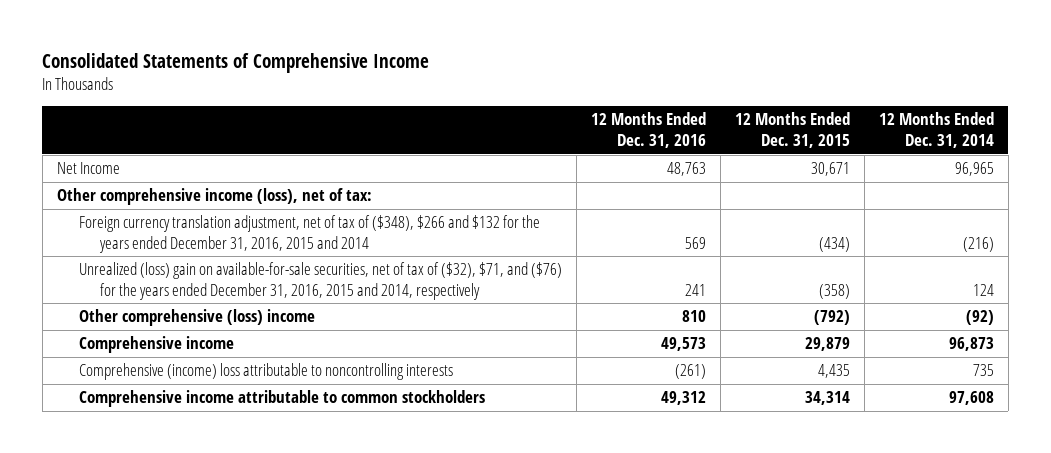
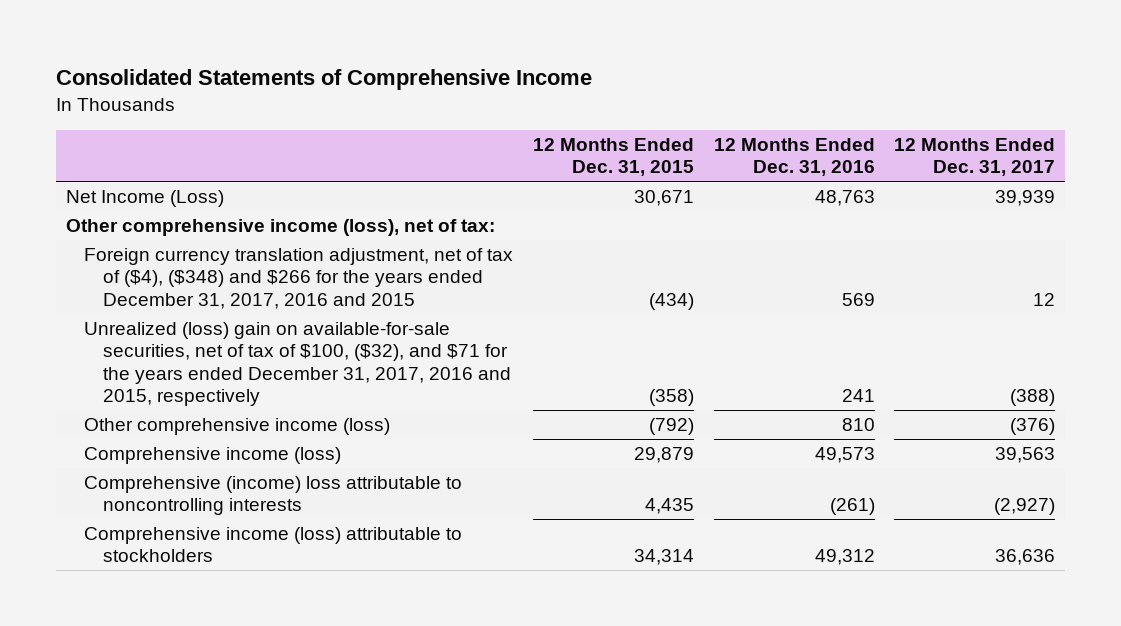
- | 12 Months Ended Dec. 31, 2016 | 12 Months Ended Dec. 31, 2015 | 12 Months Ended Dec. 31, 2014
+ | 12 Months Ended Dec. 31, 2015 | 12 Months Ended Dec. 31, 2016 | 12 Months Ended Dec. 31, 2017
- Net Income | 48,763 | 30,671 | 96,965
+ Net Income (Loss) | 30,671 | 48,763 | 39,939
- Foreign currency translation adjustment, net of tax of ($348), $266 and $132 for the years ended December 31, 2016, 2015 and 2014 | 569 | (434) | (216)
- Unrealized (loss) gain on available-for-sale securities, net of tax of ($32), $71, and ($76) for the years ended December 31, 2016, 2015 and 2014, respectively | 241 | (358) | 124
- Other comprehensive (loss) income | 810 | (792) | (92)
- Comprehensive income | 49,573 | 29,879 | 96,873
+ Foreign currency translation adjustment, net of tax of ($4), ($348) and $266 for the years ended December 31, 2017, 2016 and 2015 | (434) | 569 | 12
+ Unrealized (loss) gain on available-for-sale securities, net of tax of $100, ($32), and $71 for the years ended December 31, 2017, 2016 and 2015, respectively | (358) | 241 | (388)
+ Other comprehensive income (loss) | (792) | 810 | (376)
+ Comprehensive income (loss) | 29,879 | 49,573 | 39,563
- Comprehensive income attributable to common stockholders | 49,312 | 34,314 | 97,608
+ Comprehensive income (loss) attributable to stockholders | 34,314 | 49,312 | 36,636

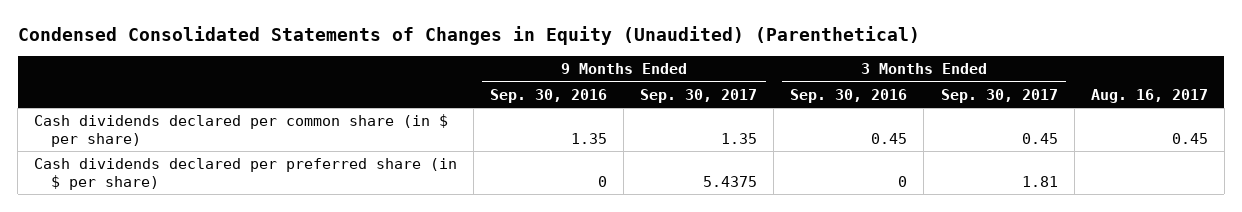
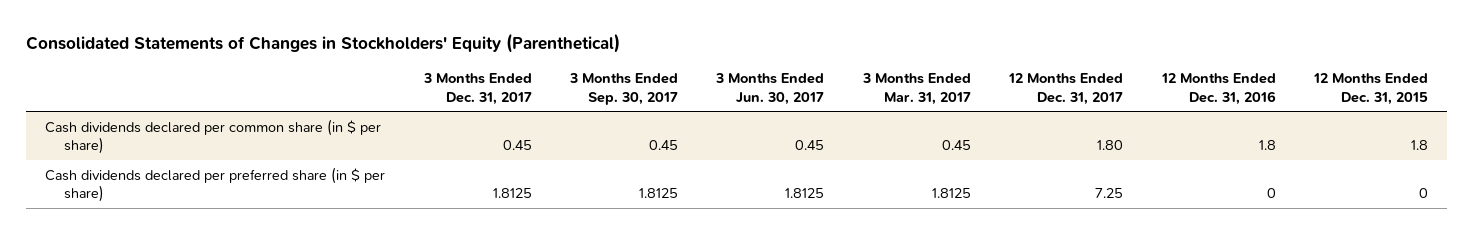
- Condensed Consolidated Statements of Changes in Equity (Unaudited) (Parenthetical)
+ Consolidated Statements of Changes in Stockholders' Equity (Parenthetical)
- | 9 Months Ended Sep. 30, 2016 | 9 Months Ended Sep. 30, 2017 | 3 Months Ended Sep. 30, 2016 | 3 Months Ended Sep. 30, 2017 | Aug. 16, 2017
+ | 3 Months Ended Dec. 31, 2017 | 3 Months Ended Sep. 30, 2017 | 3 Months Ended Jun. 30, 2017 | 3 Months Ended Mar. 31, 2017 | 12 Months Ended Dec. 31, 2017 | 12 Months Ended Dec. 31, 2016 | 12 Months Ended Dec. 31, 2015
- Cash dividends declared per preferred share (in $ per share) | 0 | 5.4375 | 0 | 1.81 |
+ Cash dividends declared per preferred share (in $ per share) | 1.8125 | 1.8125 | 1.8125 | 1.8125 | 7.25 | 0 | 0

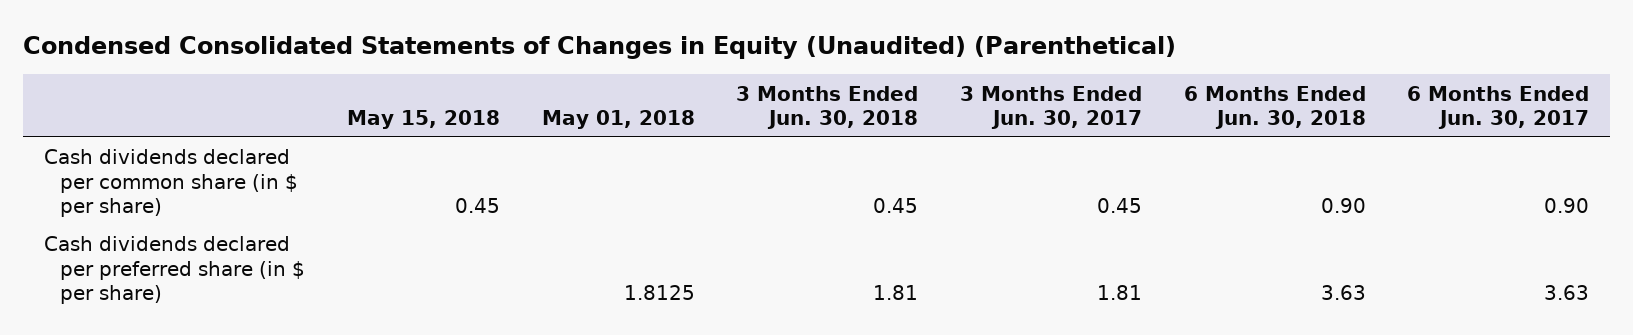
- Consolidated Statements of Changes in Stockholders' Equity (Parenthetical)
+ Condensed Consolidated Statements of Changes in Equity (Unaudited) (Parenthetical)
- | 3 Months Ended Dec. 31, 2017 | 3 Months Ended Sep. 30, 2017 | 3 Months Ended Jun. 30, 2017 | 3 Months Ended Mar. 31, 2017 | 12 Months Ended Dec. 31, 2017 | 12 Months Ended Dec. 31, 2016 | 12 Months Ended Dec. 31, 2015
+ | May 15, 2018 | May 01, 2018 | 3 Months Ended Jun. 30, 2018 | 3 Months Ended Jun. 30, 2017 | 6 Months Ended Jun. 30, 2018 | 6 Months Ended Jun. 30, 2017
- Cash dividends declared per preferred share (in $ per share) | 1.8125 | 1.8125 | 1.8125 | 1.8125 | 7.25 | 0 | 0
+ Cash dividends declared per preferred share (in $ per share) | | 1.8125 | 1.81 | 1.81 | 3.63 | 3.63

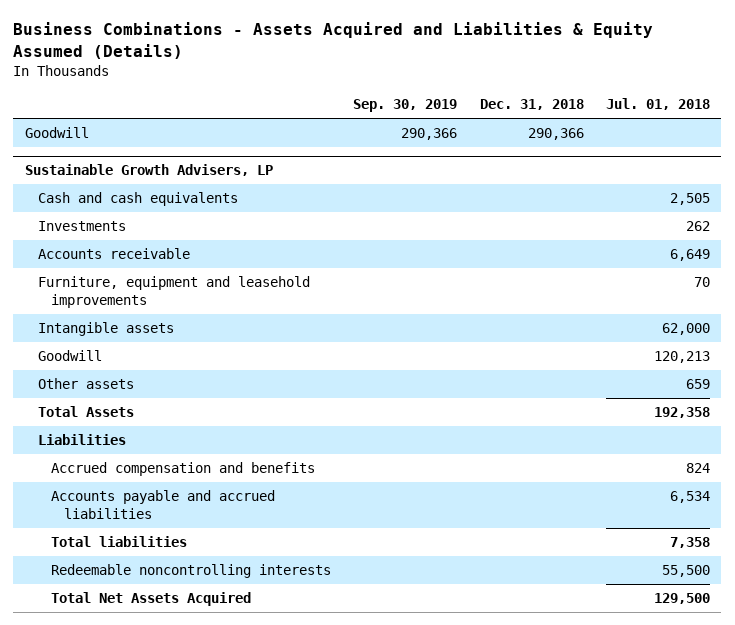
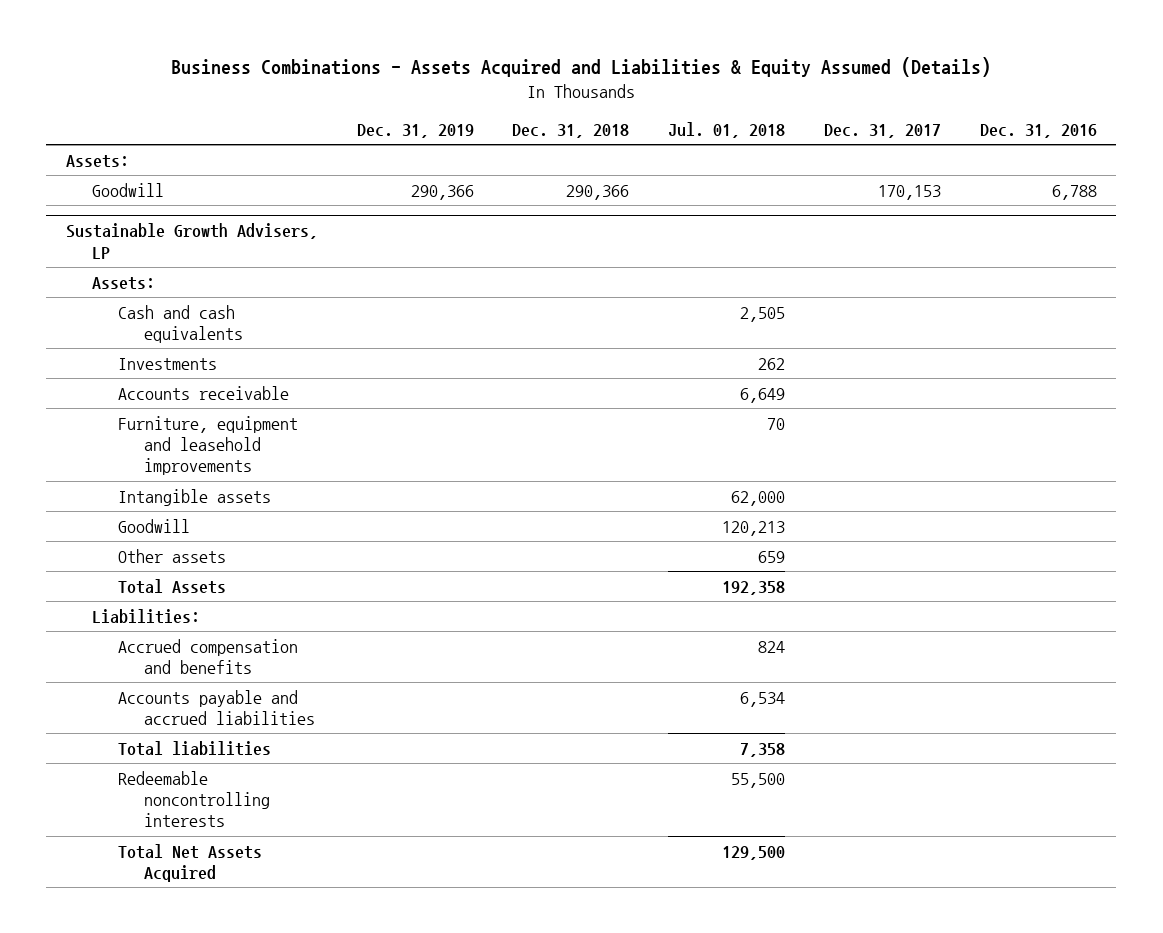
- | Sep. 30, 2019 | Dec. 31, 2018 | Jul. 01, 2018
+ | Dec. 31, 2019 | Dec. 31, 2018 | Jul. 01, 2018 | Dec. 31, 2017 | Dec. 31, 2016
+ Assets:
@ Sustainable Growth Advisers, LP
+ Assets:
- Liabilities
+ Liabilities:

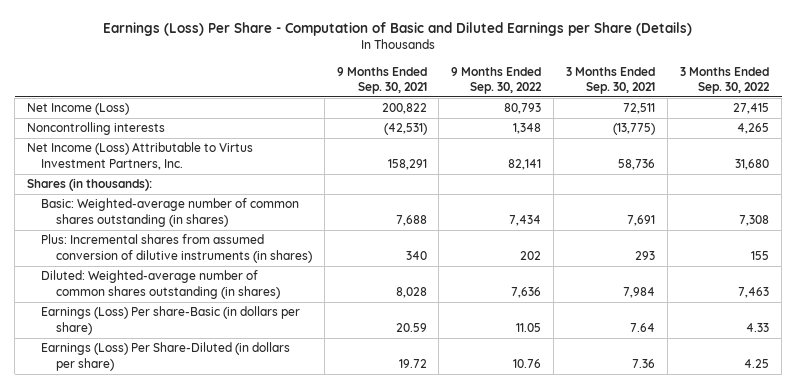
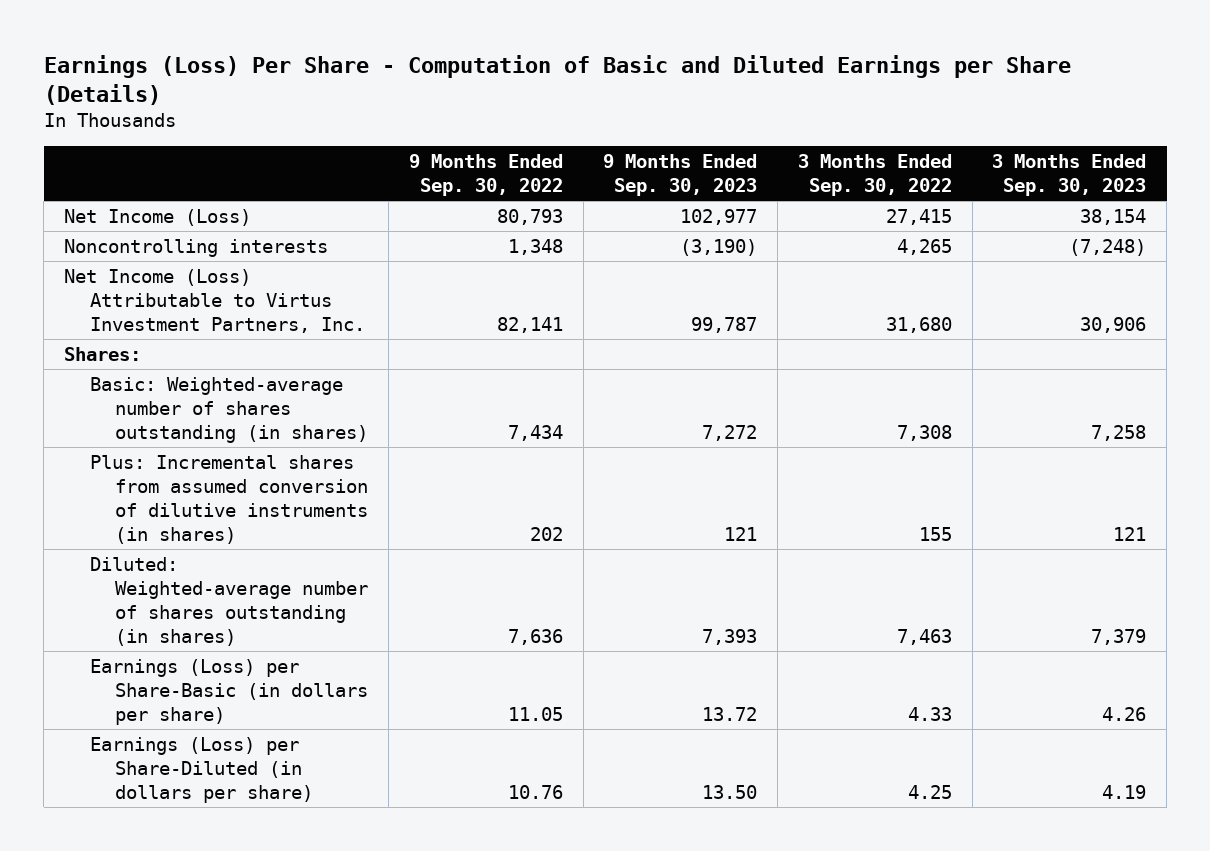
- | 9 Months Ended Sep. 30, 2021 | 9 Months Ended Sep. 30, 2022 | 3 Months Ended Sep. 30, 2021 | 3 Months Ended Sep. 30, 2022
+ | 9 Months Ended Sep. 30, 2022 | 9 Months Ended Sep. 30, 2023 | 3 Months Ended Sep. 30, 2022 | 3 Months Ended Sep. 30, 2023
- Shares (in thousands):
- Basic: Weighted-average number of common shares outstanding (in shares) | 7,688 | 7,434 | 7,691 | 7,308
+ Shares:
+ Basic: Weighted-average number of shares outstanding (in shares) | 7,434 | 7,272 | 7,308 | 7,258
- Diluted: Weighted-average number of common shares outstanding (in shares) | 8,028 | 7,636 | 7,984 | 7,463
- Earnings (Loss) Per share-Basic (in dollars per share) | 20.59 | 11.05 | 7.64 | 4.33
- Earnings (Loss) Per Share-Diluted (in dollars per share) | 19.72 | 10.76 | 7.36 | 4.25
+ Diluted: Weighted-average number of shares outstanding (in shares) | 7,636 | 7,393 | 7,463 | 7,379
+ Earnings (Loss) per Share-Basic (in dollars per share) | 11.05 | 13.72 | 4.33 | 4.26
+ Earnings (Loss) per Share-Diluted (in dollars per share) | 10.76 | 13.50 | 4.25 | 4.19

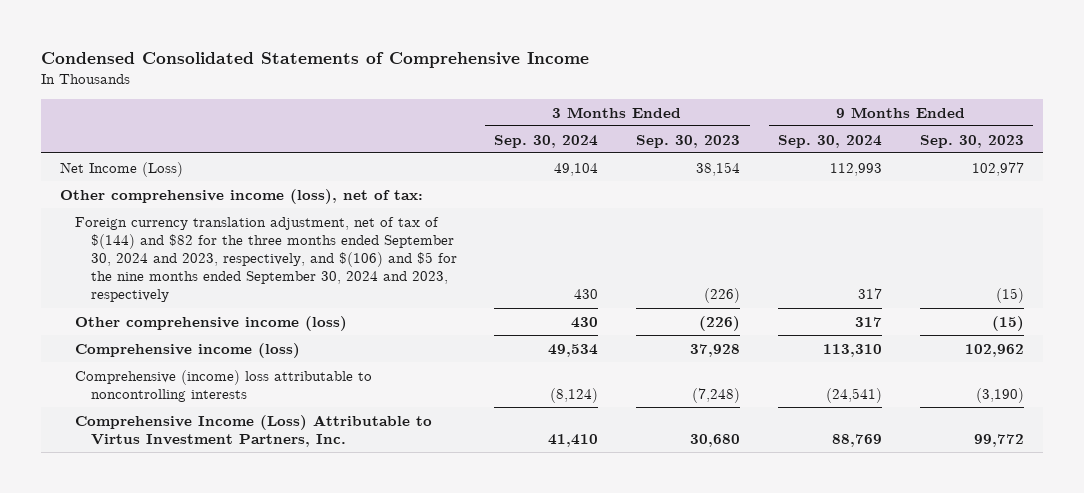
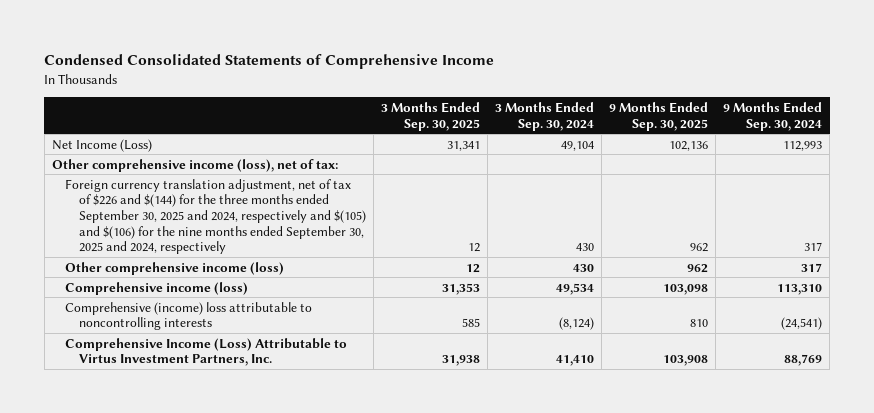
- | 3 Months Ended Sep. 30, 2024 | 3 Months Ended Sep. 30, 2023 | 9 Months Ended Sep. 30, 2024 | 9 Months Ended Sep. 30, 2023
+ | 3 Months Ended Sep. 30, 2025 | 3 Months Ended Sep. 30, 2024 | 9 Months Ended Sep. 30, 2025 | 9 Months Ended Sep. 30, 2024
- Foreign currency translation adjustment, net of tax of $(144) and $82 for the three months ended September 30, 2024 and 2023, respectively, and $(106) and $5 for the nine months ended September 30, 2024 and 2023, respectively | 430 | (226) | 317 | (15)
+ Foreign currency translation adjustment, net of tax of $226 and $(144) for the three months ended September 30, 2025 and 2024, respectively and $(105) and $(106) for the nine months ended September 30, 2025 and 2024, respectively | 12 | 430 | 962 | 317

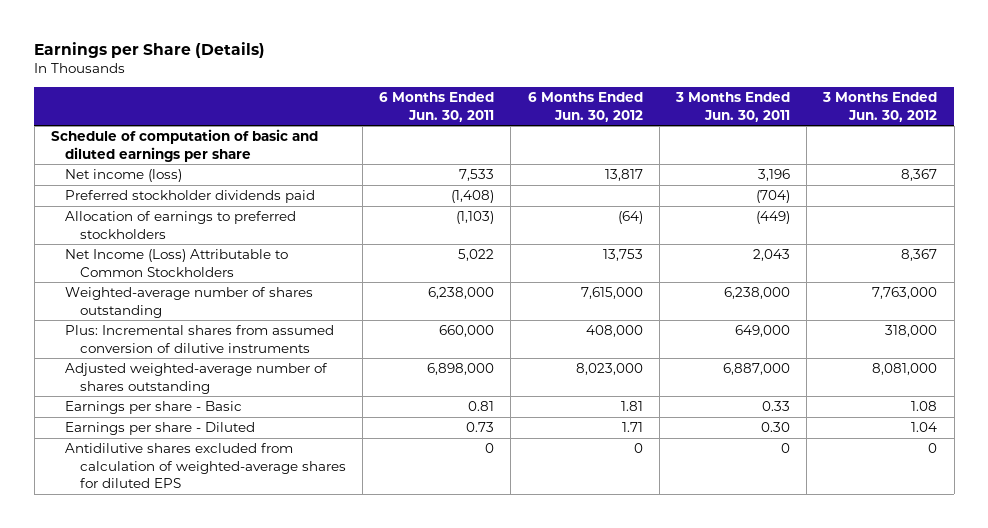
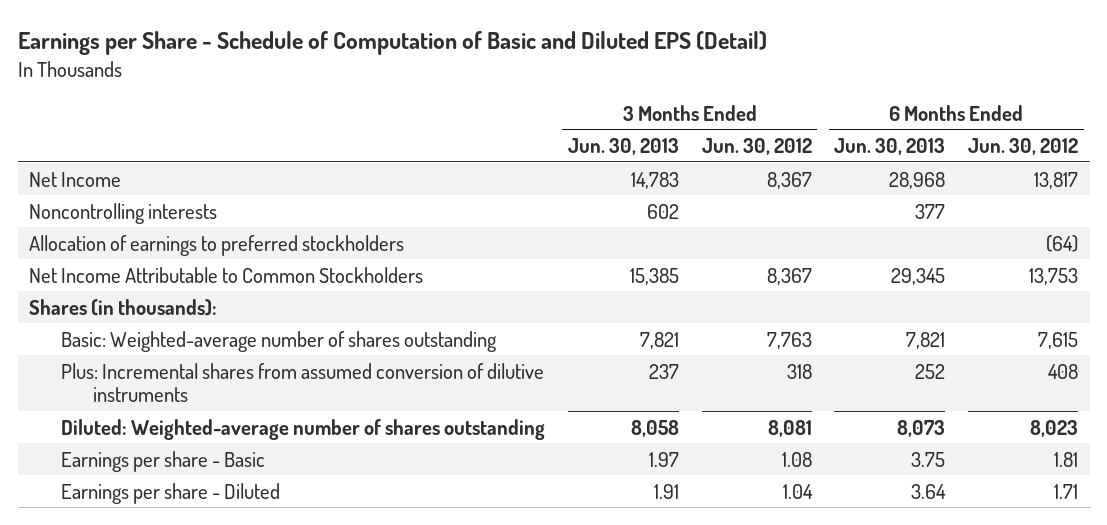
- Earnings per Share (Details)
+ Earnings per Share - Schedule of Computation of Basic and Diluted EPS (Detail)
- | 6 Months Ended Jun. 30, 2011 | 6 Months Ended Jun. 30, 2012 | 3 Months Ended Jun. 30, 2011 | 3 Months Ended Jun. 30, 2012
+ | 3 Months Ended Jun. 30, 2013 | 3 Months Ended Jun. 30, 2012 | 6 Months Ended Jun. 30, 2013 | 6 Months Ended Jun. 30, 2012
- Schedule of computation of basic and diluted earnings per share
- Net income (loss) | 7,533 | 13,817 | 3,196 | 8,367
- Preferred stockholder dividends paid | (1,408) | | (704) |
+ Net Income | 14,783 | 8,367 | 28,968 | 13,817
+ Noncontrolling interests | 602 | | 377 |
- Net Income (Loss) Attributable to Common Stockholders | 5,022 | 13,753 | 2,043 | 8,367
- Weighted-average number of shares outstanding | 6,238,000 | 7,615,000 | 6,238,000 | 7,763,000
- Plus: Incremental shares from assumed conversion of dilutive instruments | 660,000 | 408,000 | 649,000 | 318,000
- Adjusted weighted-average number of shares outstanding | 6,898,000 | 8,023,000 | 6,887,000 | 8,081,000
+ Net Income Attributable to Common Stockholders | 15,385 | 8,367 | 29,345 | 13,753
+ Shares (in thousands):
+ Basic: Weighted-average number of shares outstanding | 7,821 | 7,763 | 7,821 | 7,615
+ Plus: Incremental shares from assumed conversion of dilutive instruments | 237 | 318 | 252 | 408
+ Diluted: Weighted-average number of shares outstanding | 8,058 | 8,081 | 8,073 | 8,023
- Antidilutive shares excluded from calculation of weighted-average shares for diluted EPS | 0 | 0 | 0 | 0

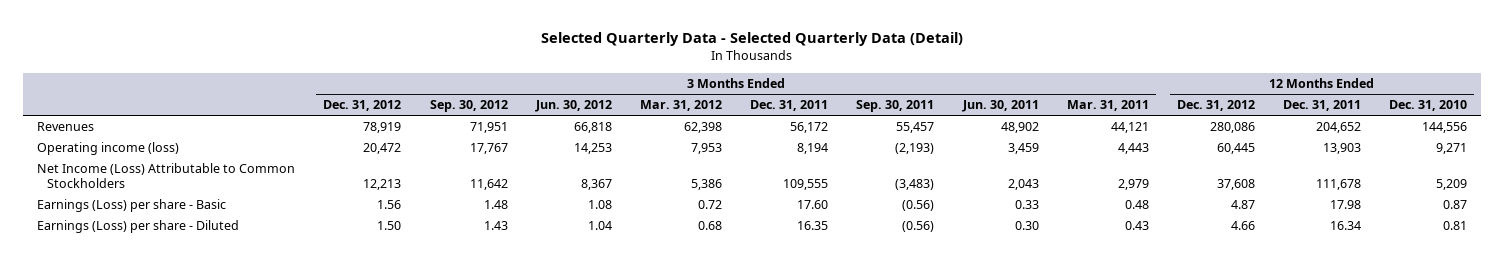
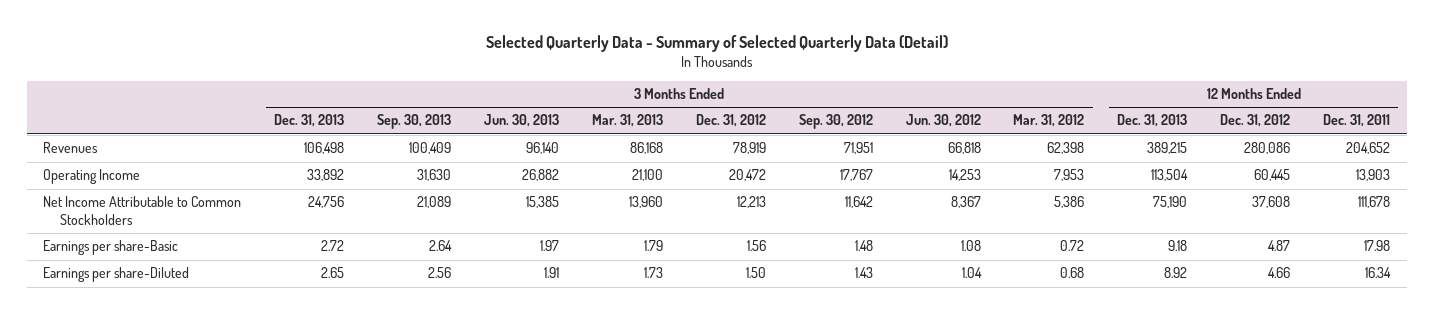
- Selected Quarterly Data - Selected Quarterly Data (Detail)
+ Selected Quarterly Data - Summary of Selected Quarterly Data (Detail)
- | 3 Months Ended Dec. 31, 2012 | 3 Months Ended Sep. 30, 2012 | 3 Months Ended Jun. 30, 2012 | 3 Months Ended Mar. 31, 2012 | 3 Months Ended Dec. 31, 2011 | 3 Months Ended Sep. 30, 2011 | 3 Months Ended Jun. 30, 2011 | 3 Months Ended Mar. 31, 2011 | 12 Months Ended Dec. 31, 2012 | 12 Months Ended Dec. 31, 2011 | 12 Months Ended Dec. 31, 2010
+ | 3 Months Ended Dec. 31, 2013 | 3 Months Ended Sep. 30, 2013 | 3 Months Ended Jun. 30, 2013 | 3 Months Ended Mar. 31, 2013 | 3 Months Ended Dec. 31, 2012 | 3 Months Ended Sep. 30, 2012 | 3 Months Ended Jun. 30, 2012 | 3 Months Ended Mar. 31, 2012 | 12 Months Ended Dec. 31, 2013 | 12 Months Ended Dec. 31, 2012 | 12 Months Ended Dec. 31, 2011
- Operating income (loss) | 20,472 | 17,767 | 14,253 | 7,953 | 8,194 | (2,193) | 3,459 | 4,443 | 60,445 | 13,903 | 9,271
- Net Income (Loss) Attributable to Common Stockholders | 12,213 | 11,642 | 8,367 | 5,386 | 109,555 | (3,483) | 2,043 | 2,979 | 37,608 | 111,678 | 5,209
- Earnings (Loss) per share - Basic | 1.56 | 1.48 | 1.08 | 0.72 | 17.60 | (0.56) | 0.33 | 0.48 | 4.87 | 17.98 | 0.87
- Earnings (Loss) per share - Diluted | 1.50 | 1.43 | 1.04 | 0.68 | 16.35 | (0.56) | 0.30 | 0.43 | 4.66 | 16.34 | 0.81
+ Operating Income | 33,892 | 31,630 | 26,882 | 21,100 | 20,472 | 17,767 | 14,253 | 7,953 | 113,504 | 60,445 | 13,903
+ Net Income Attributable to Common Stockholders | 24,756 | 21,089 | 15,385 | 13,960 | 12,213 | 11,642 | 8,367 | 5,386 | 75,190 | 37,608 | 111,678
+ Earnings per share-Basic | 2.72 | 2.64 | 1.97 | 1.79 | 1.56 | 1.48 | 1.08 | 0.72 | 9.18 | 4.87 | 17.98
+ Earnings per share-Diluted | 2.65 | 2.56 | 1.91 | 1.73 | 1.50 | 1.43 | 1.04 | 0.68 | 8.92 | 4.66 | 16.34

